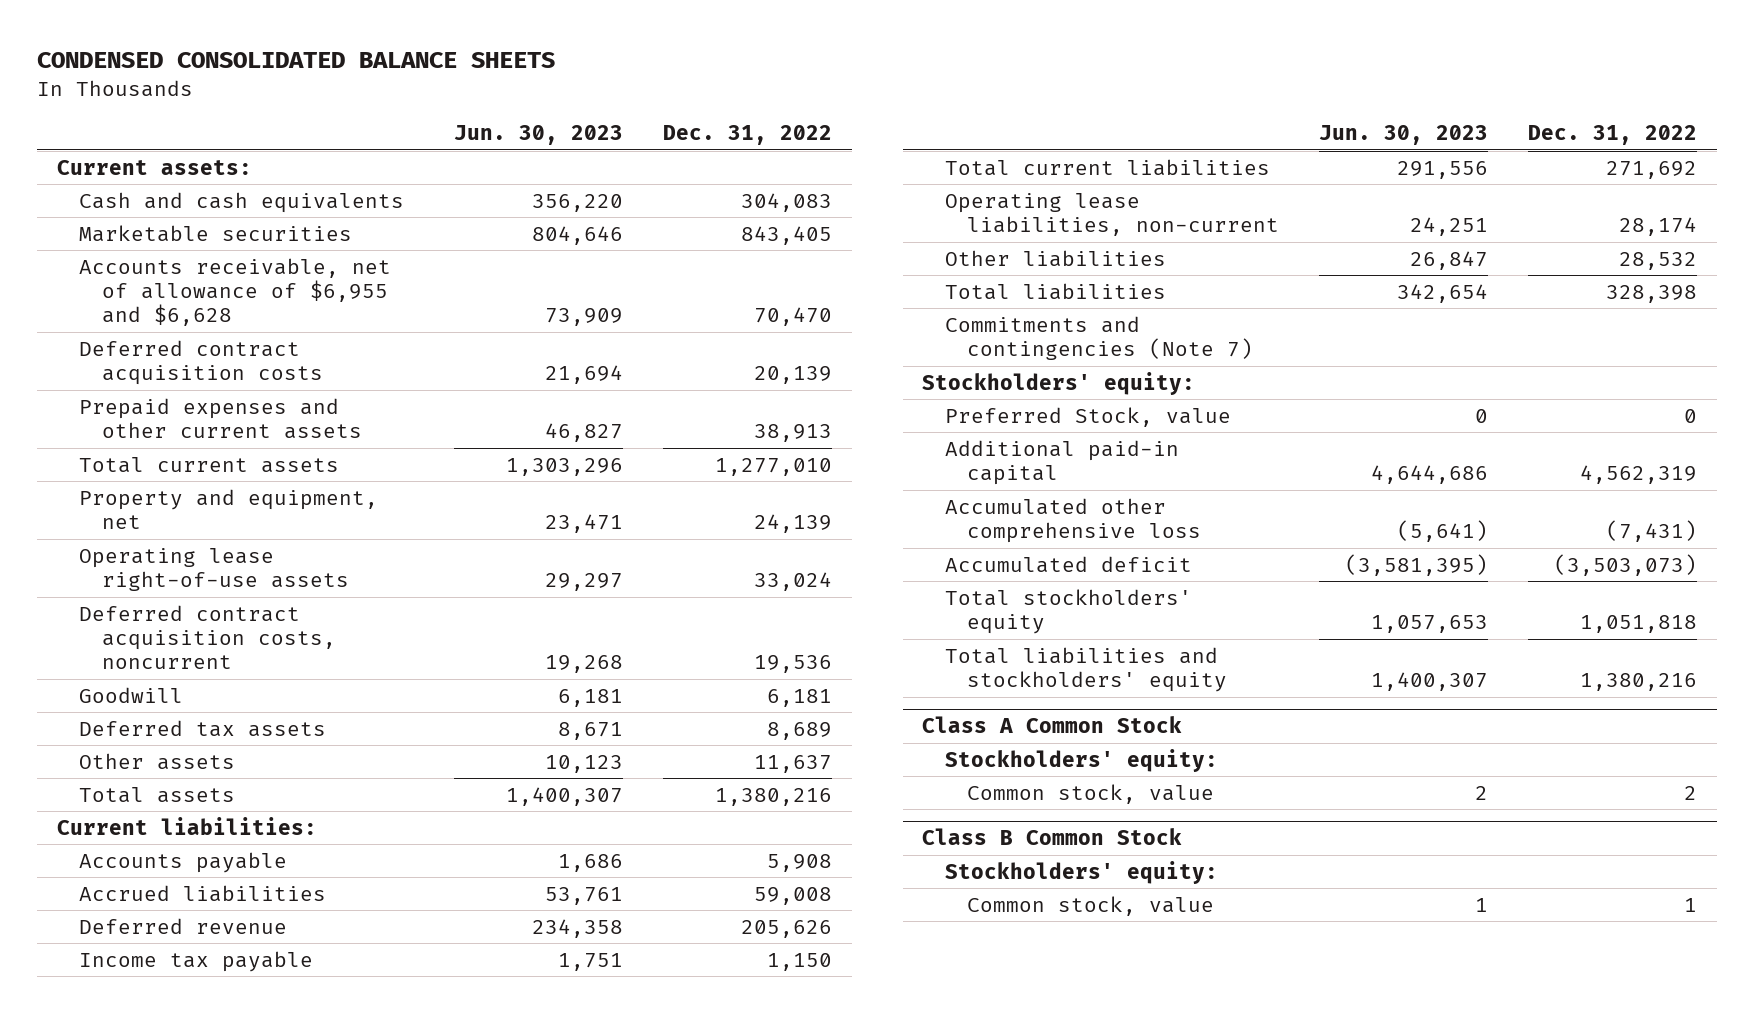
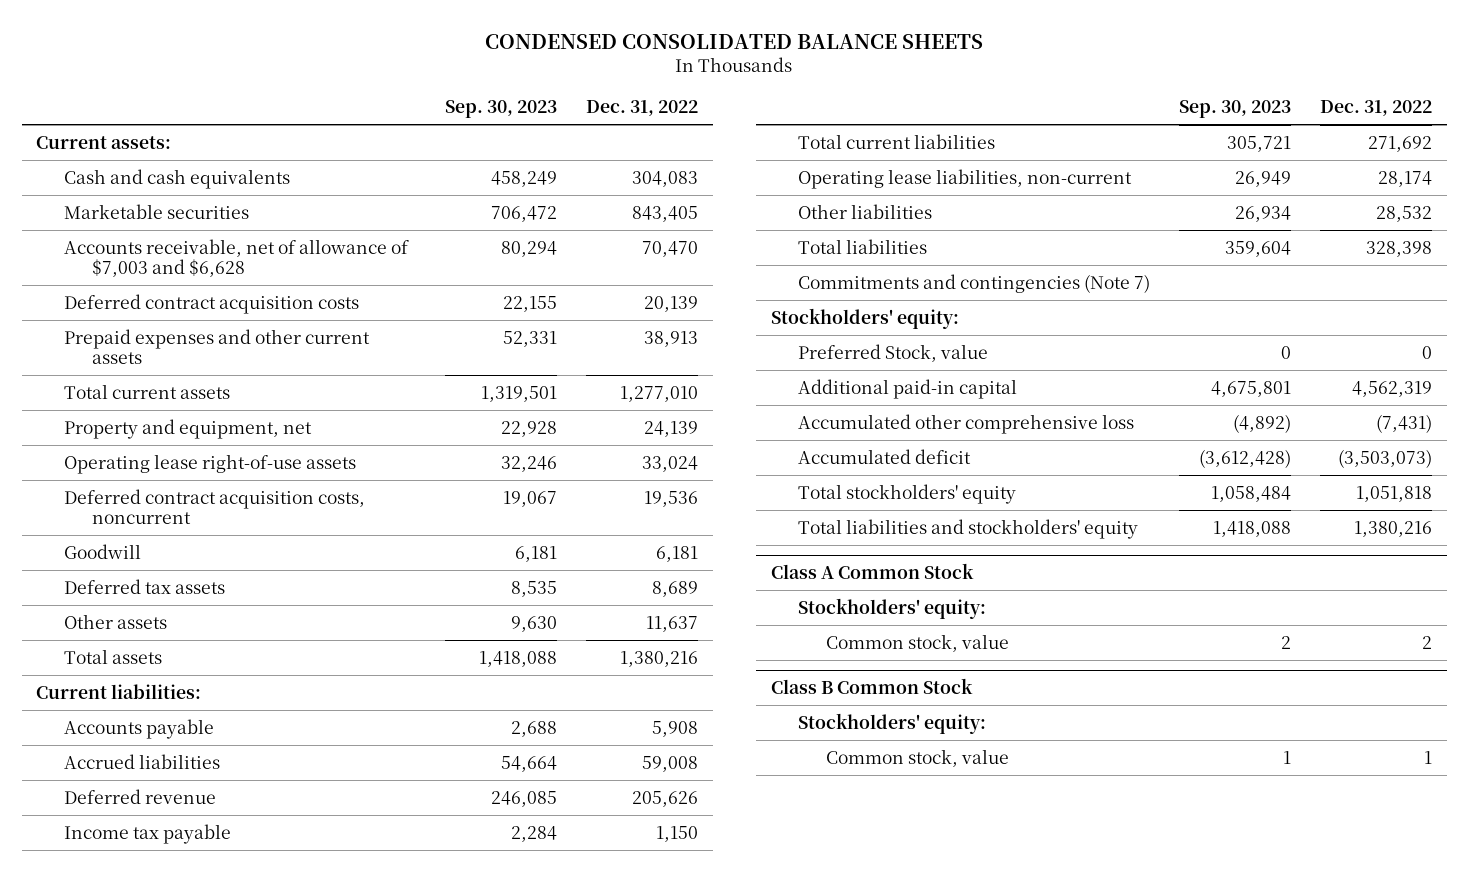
- | Jun. 30, 2023 | Dec. 31, 2022
+ | Sep. 30, 2023 | Dec. 31, 2022
- Accounts receivable, net of allowance of $6,955 and $6,628 | 73,909 | 70,470
+ Accounts receivable, net of allowance of $7,003 and $6,628 | 80,294 | 70,470

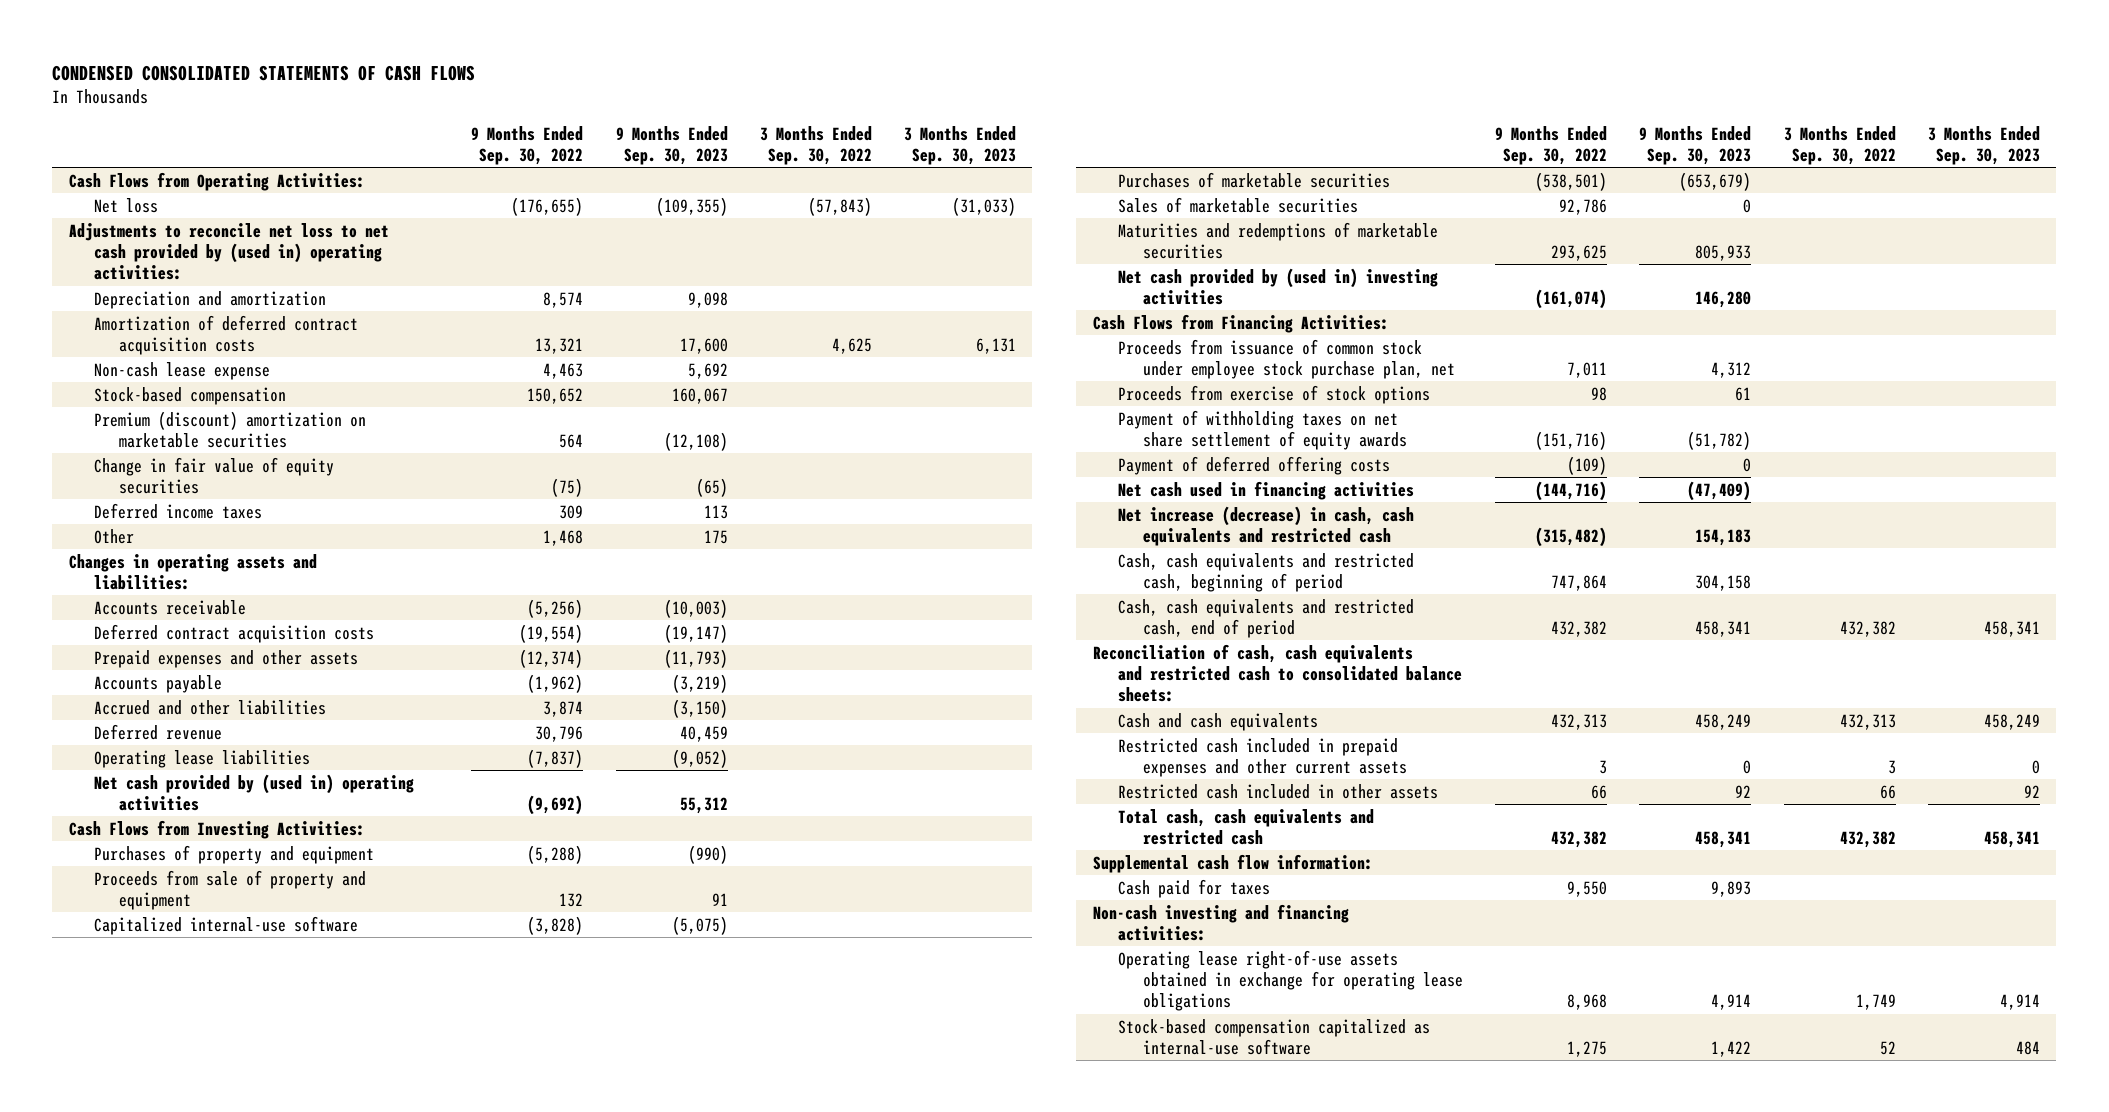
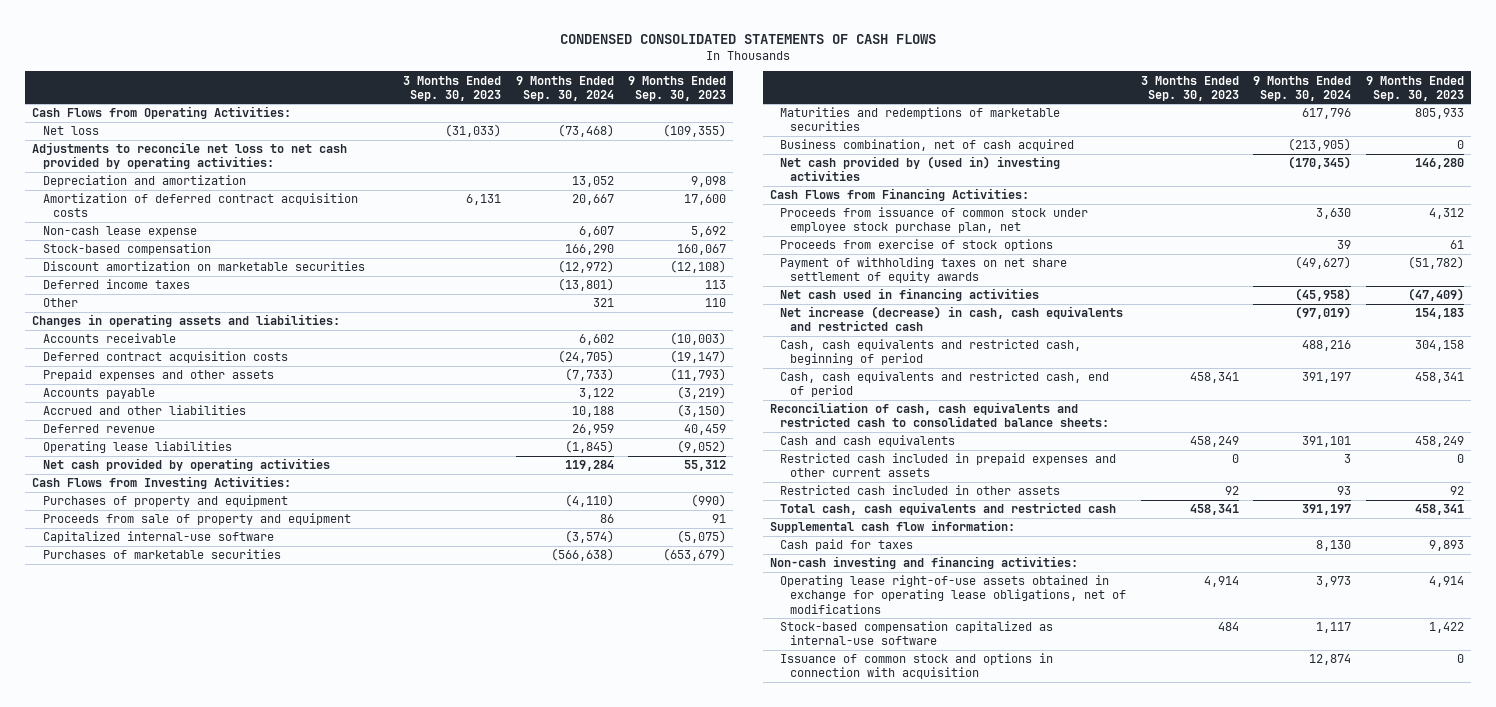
- | 9 Months Ended Sep. 30, 2022 | 9 Months Ended Sep. 30, 2023 | 3 Months Ended Sep. 30, 2022 | 3 Months Ended Sep. 30, 2023
+ | 3 Months Ended Sep. 30, 2023 | 9 Months Ended Sep. 30, 2024 | 9 Months Ended Sep. 30, 2023
- Adjustments to reconcile net loss to net cash provided by (used in) operating activities:
+ Adjustments to reconcile net loss to net cash provided by operating activities:
- Premium (discount) amortization on marketable securities | 564 | (12,108) | |
- Change in fair value of equity securities | (75) | (65) | |
+ Discount amortization on marketable securities | | (12,972) | (12,108)
- Other | 1,468 | 175 | |
+ Other | | 321 | 110
- Net cash provided by (used in) operating activities | (9,692) | 55,312 | |
+ Net cash provided by operating activities | | 119,284 | 55,312
- Sales of marketable securities | 92,786 | 0 | |
+ Business combination, net of cash acquired | | (213,905) | 0
- Payment of deferred offering costs | (109) | 0 | |
- Operating lease right-of-use assets obtained in exchange for operating lease obligations | 8,968 | 4,914 | 1,749 | 4,914
+ Operating lease right-of-use assets obtained in exchange for operating lease obligations, net of modifications | 4,914 | 3,973 | 4,914
+ Issuance of common stock and options in connection with acquisition | | 12,874 | 0

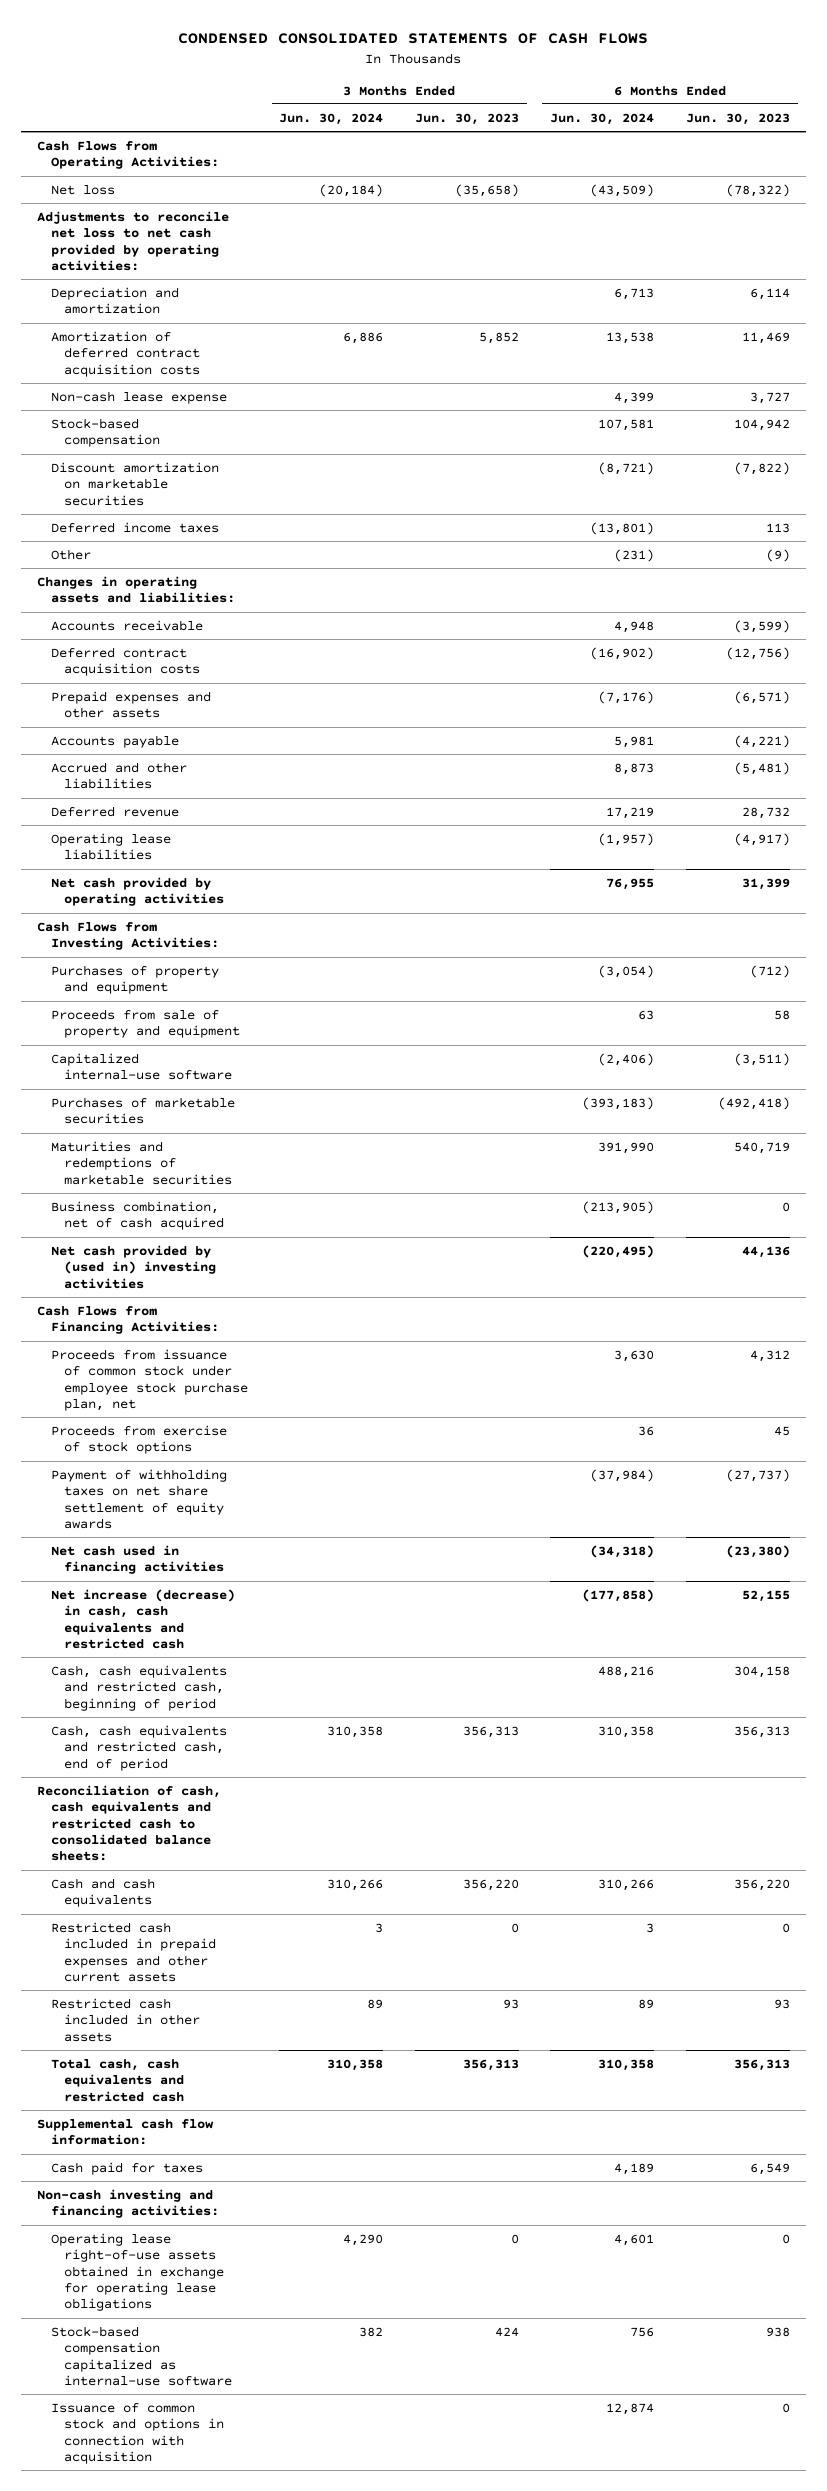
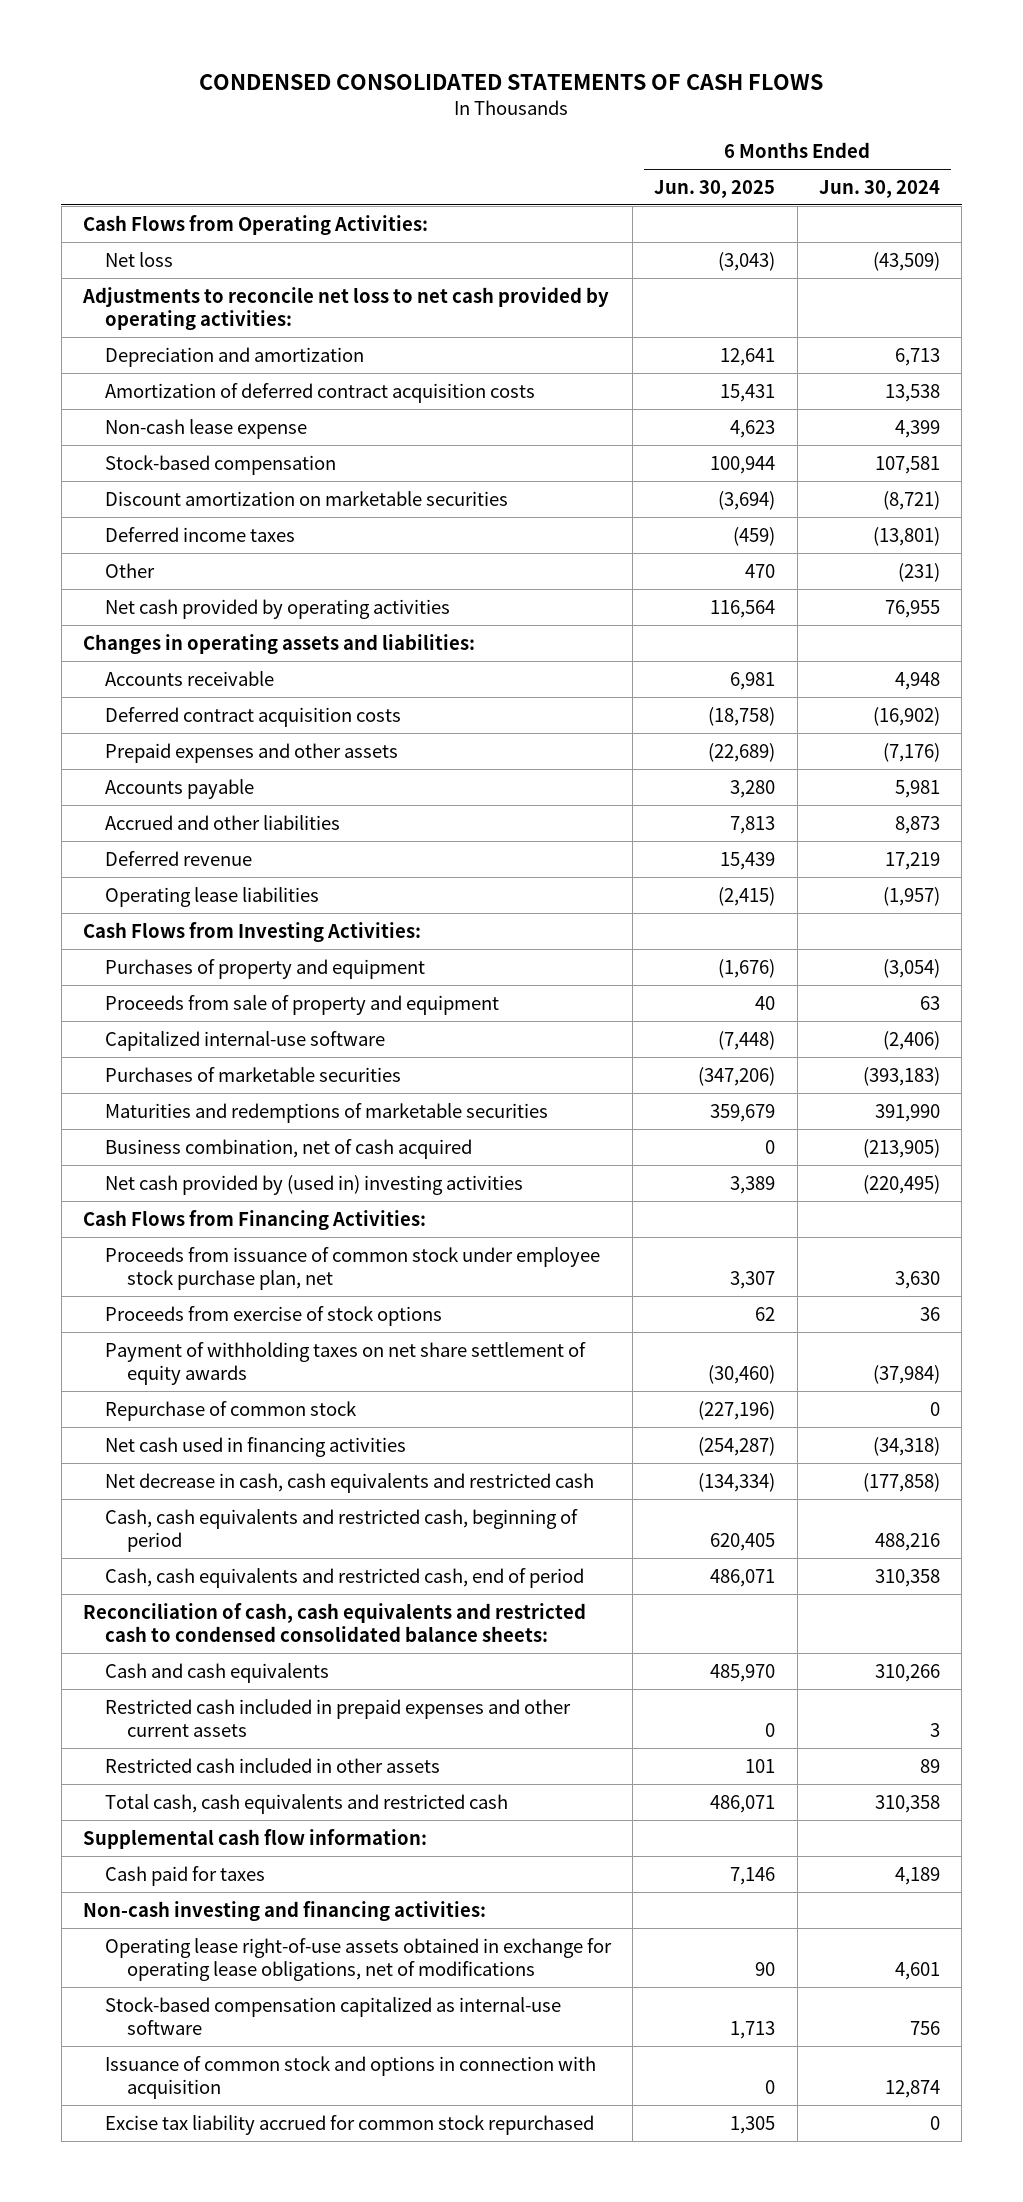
- | 3 Months Ended Jun. 30, 2024 | 3 Months Ended Jun. 30, 2023 | 6 Months Ended Jun. 30, 2024 | 6 Months Ended Jun. 30, 2023
+ | 6 Months Ended Jun. 30, 2025 | 6 Months Ended Jun. 30, 2024
moved up: Net cash provided by operating activities | 116,564 | 76,955
+ Repurchase of common stock | (227,196) | 0
- Net increase (decrease) in cash, cash equivalents and restricted cash | | | (177,858) | 52,155
+ Net decrease in cash, cash equivalents and restricted cash | (134,334) | (177,858)
- Reconciliation of cash, cash equivalents and restricted cash to consolidated balance sheets:
+ Reconciliation of cash, cash equivalents and restricted cash to condensed consolidated balance sheets:
- Operating lease right-of-use assets obtained in exchange for operating lease obligations | 4,290 | 0 | 4,601 | 0
+ Operating lease right-of-use assets obtained in exchange for operating lease obligations, net of modifications | 90 | 4,601
+ Excise tax liability accrued for common stock repurchased | 1,305 | 0

